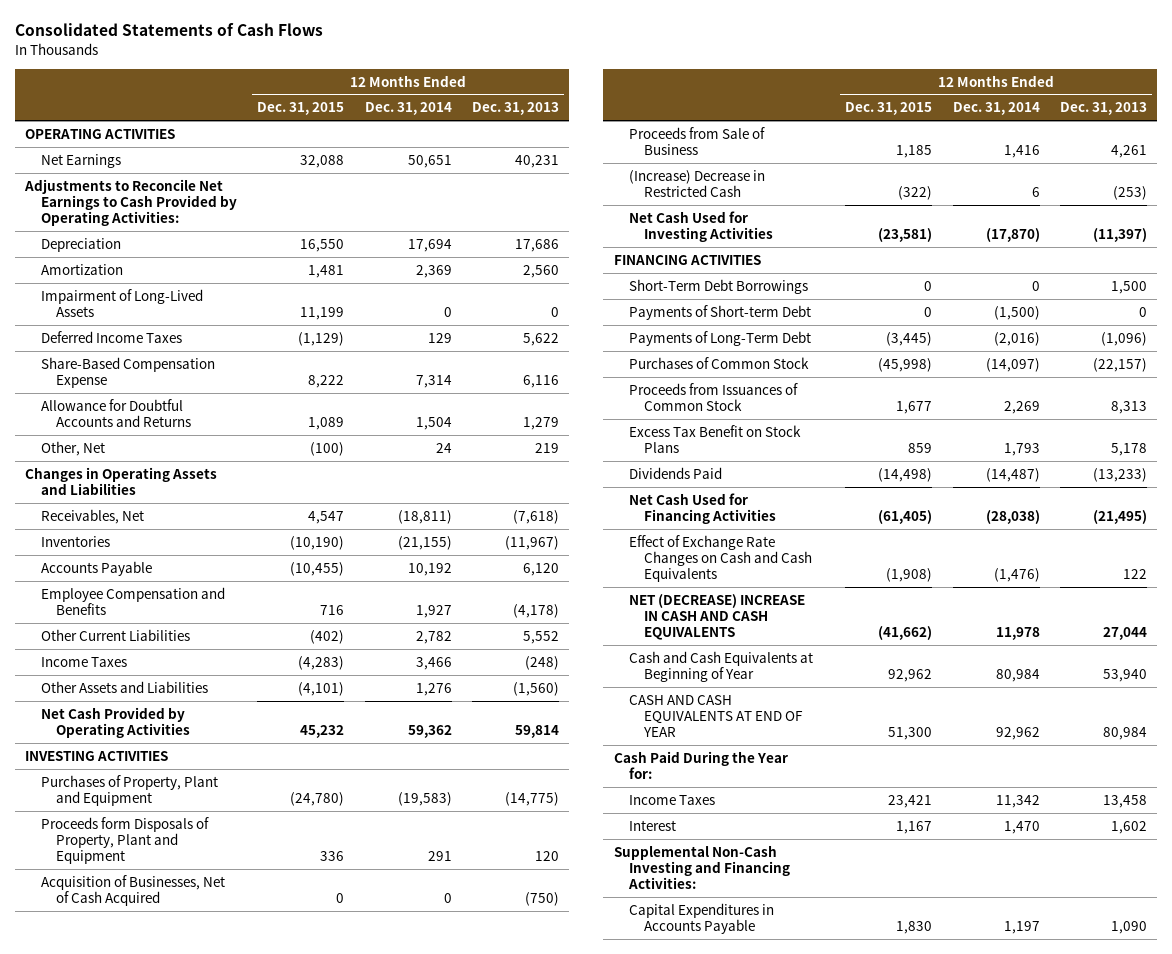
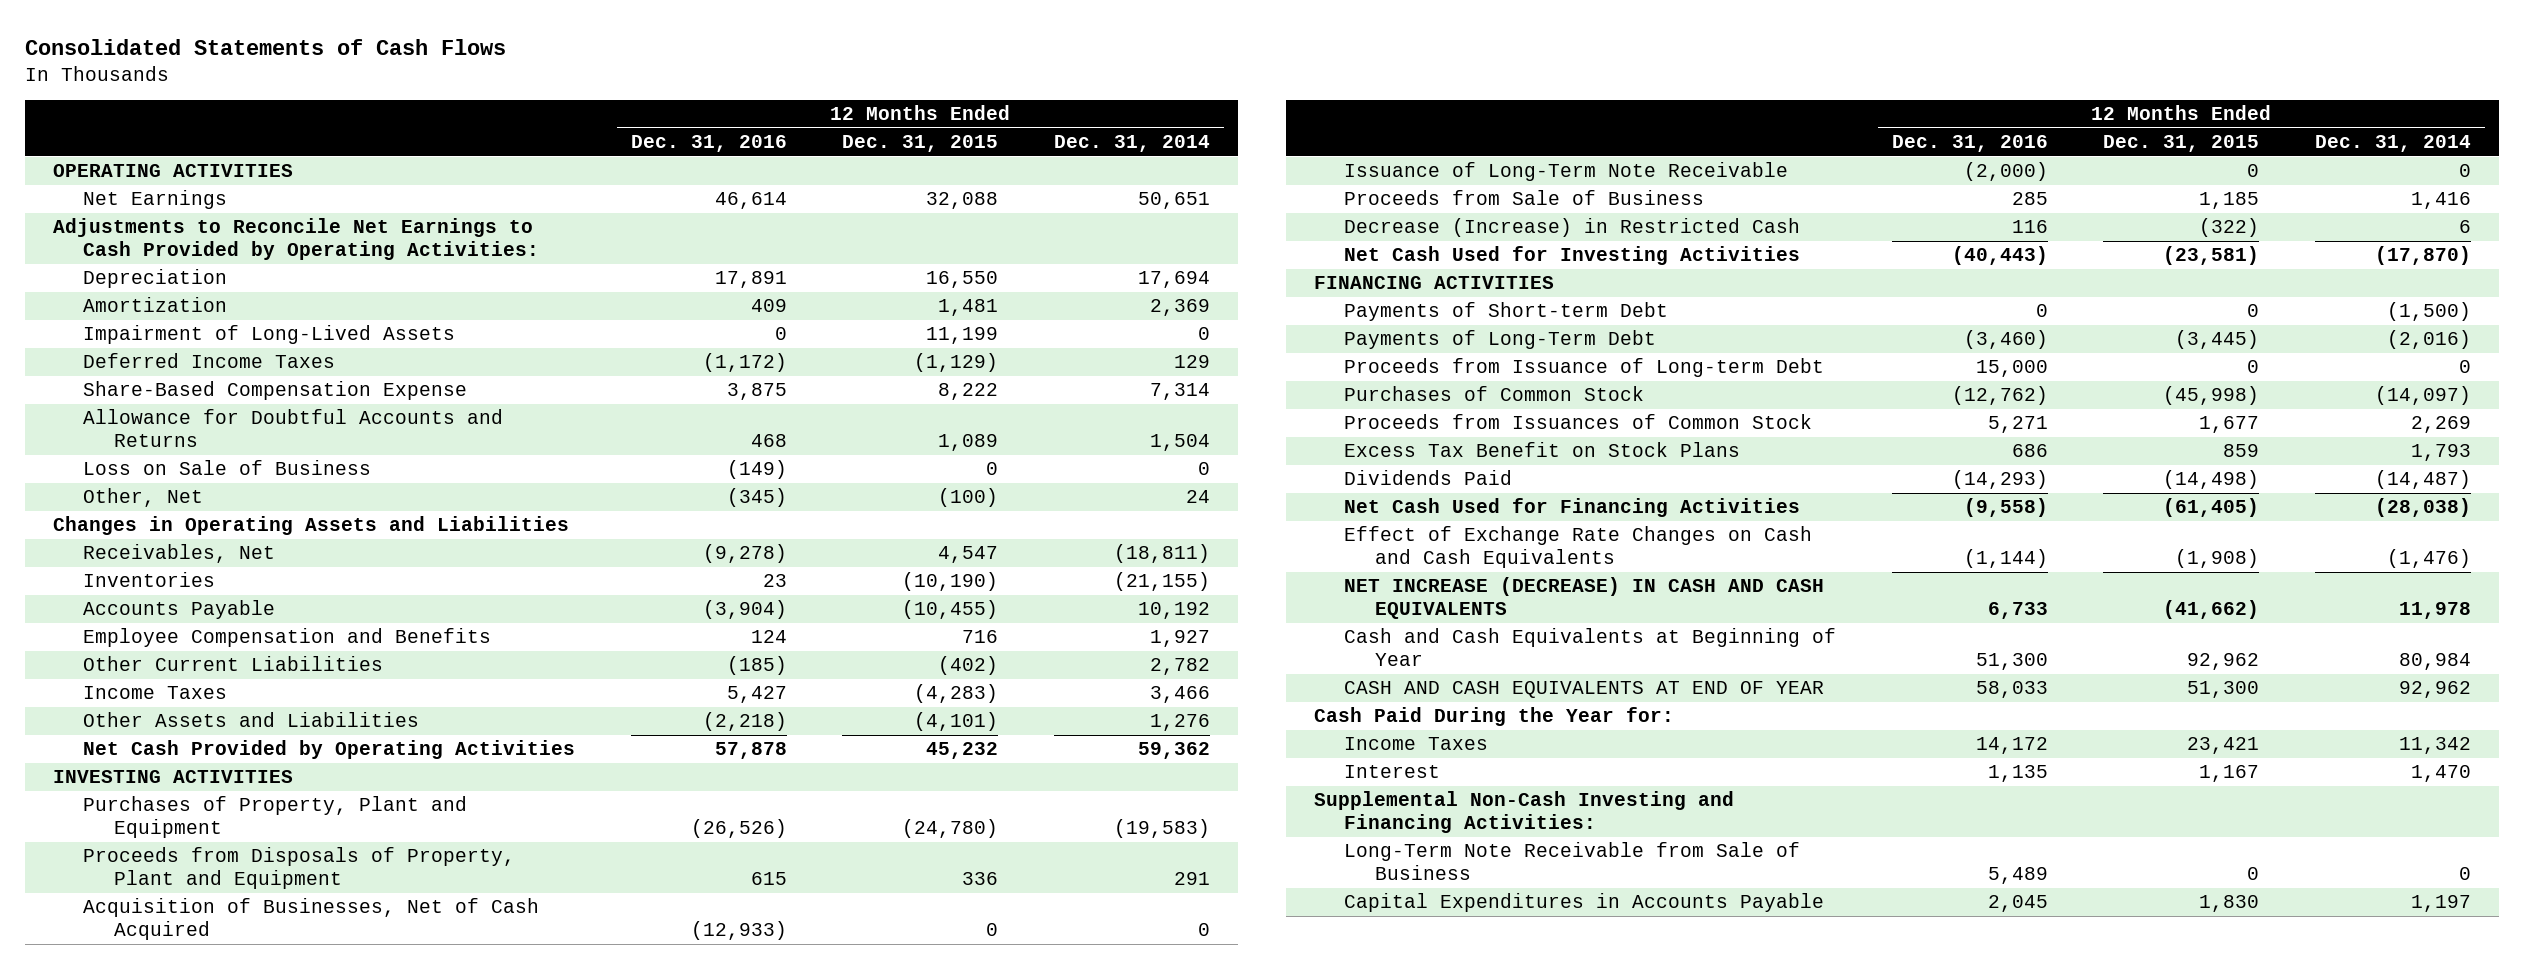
- | 12 Months Ended Dec. 31, 2015 | 12 Months Ended Dec. 31, 2014 | 12 Months Ended Dec. 31, 2013
+ | 12 Months Ended Dec. 31, 2016 | 12 Months Ended Dec. 31, 2015 | 12 Months Ended Dec. 31, 2014
+ Loss on Sale of Business | (149) | 0 | 0
- Proceeds form Disposals of Property, Plant and Equipment | 336 | 291 | 120
+ Proceeds from Disposals of Property, Plant and Equipment | 615 | 336 | 291
+ Issuance of Long-Term Note Receivable | (2,000) | 0 | 0
- (Increase) Decrease in Restricted Cash | (322) | 6 | (253)
+ Decrease (Increase) in Restricted Cash | 116 | (322) | 6
- Short-Term Debt Borrowings | 0 | 0 | 1,500
+ Proceeds from Issuance of Long-term Debt | 15,000 | 0 | 0
- NET (DECREASE) INCREASE IN CASH AND CASH EQUIVALENTS | (41,662) | 11,978 | 27,044
+ NET INCREASE (DECREASE) IN CASH AND CASH EQUIVALENTS | 6,733 | (41,662) | 11,978
+ Long-Term Note Receivable from Sale of Business | 5,489 | 0 | 0

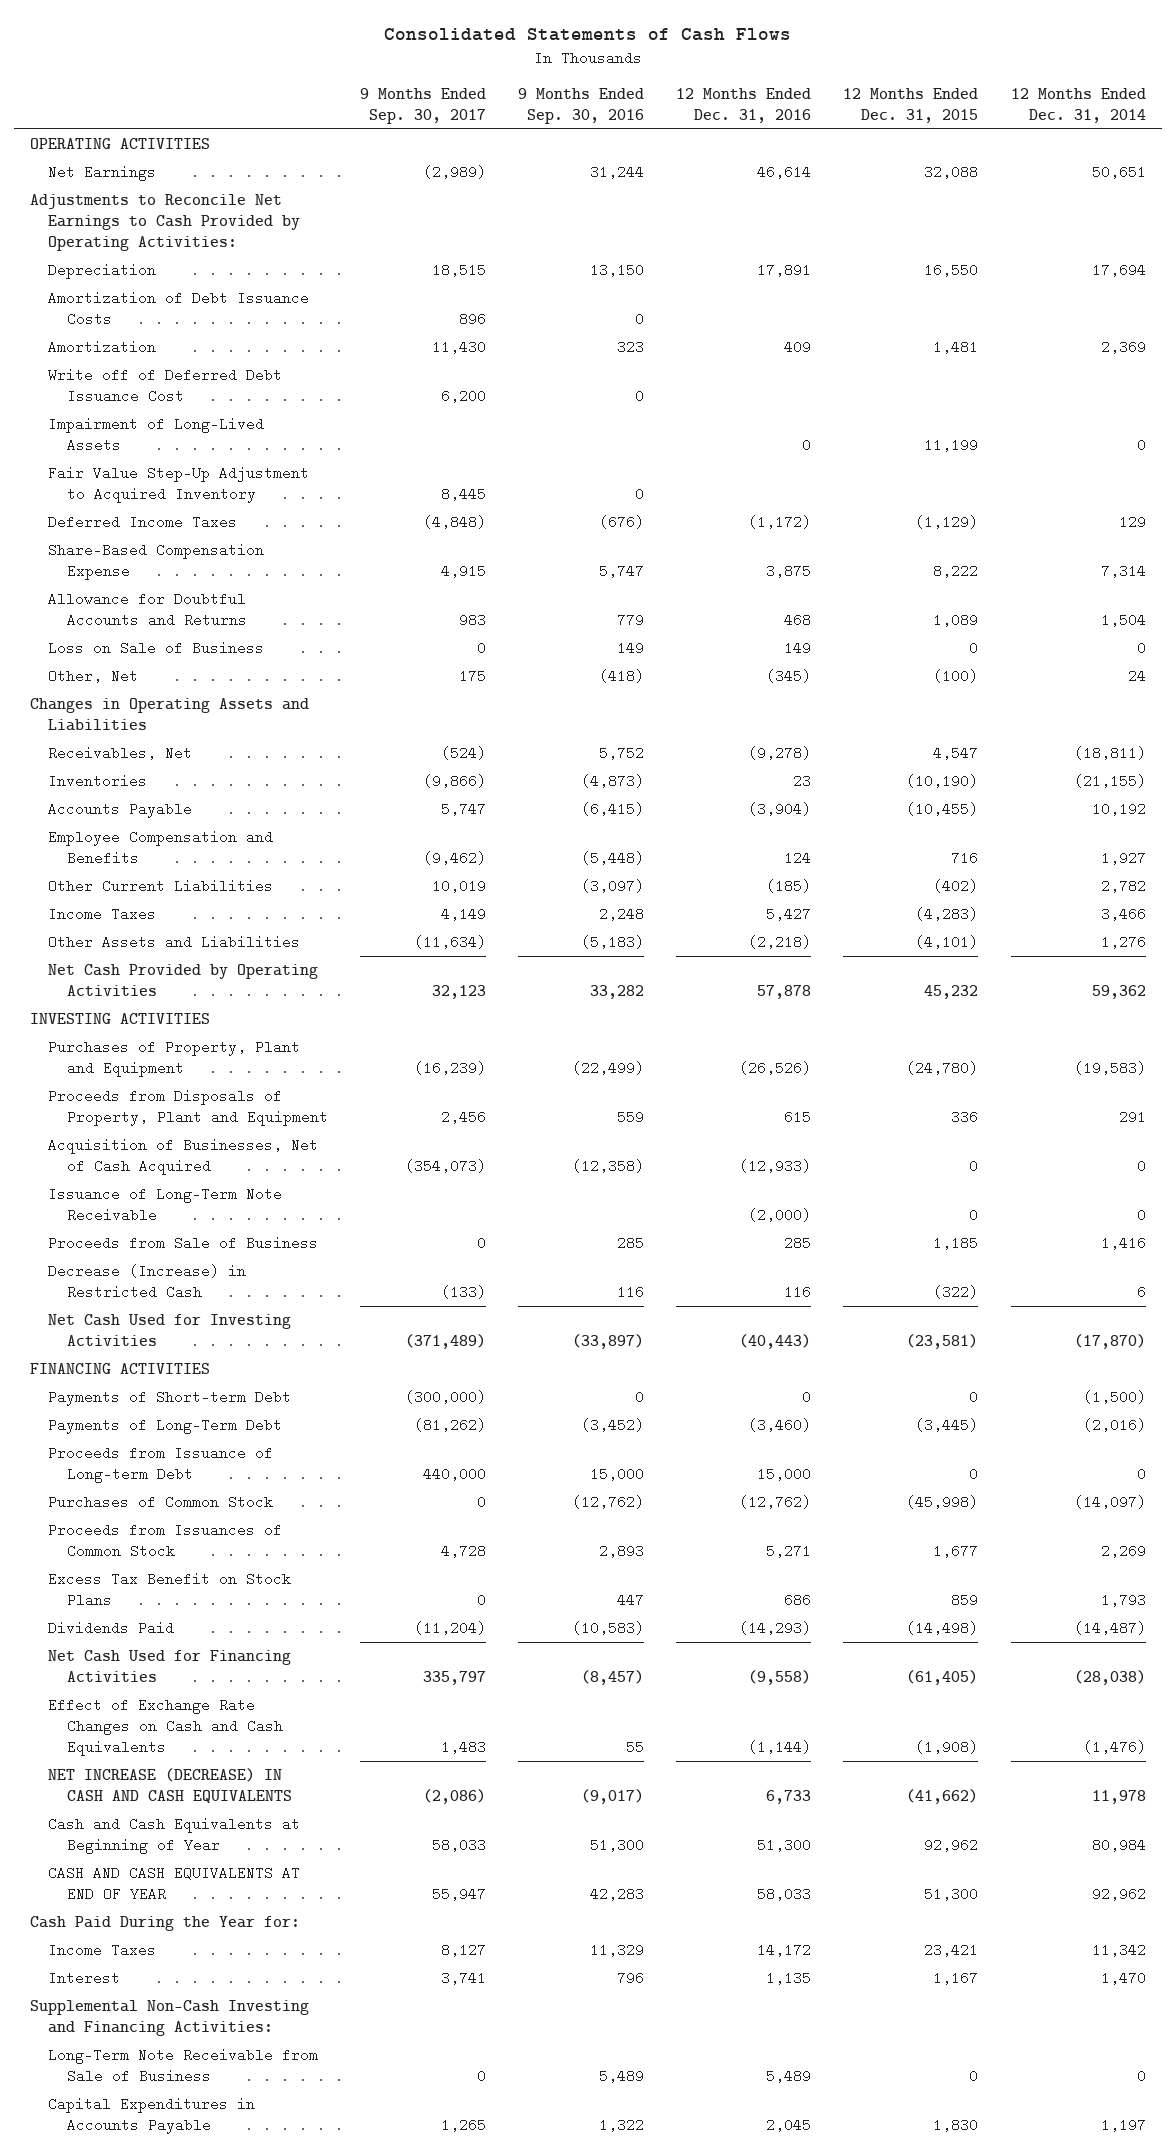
- | 12 Months Ended Dec. 31, 2016 | 12 Months Ended Dec. 31, 2015 | 12 Months Ended Dec. 31, 2014
+ | 9 Months Ended Sep. 30, 2017 | 9 Months Ended Sep. 30, 2016 | 12 Months Ended Dec. 31, 2016 | 12 Months Ended Dec. 31, 2015 | 12 Months Ended Dec. 31, 2014
+ Amortization of Debt Issuance Costs | 896 | 0 | | |
+ Write off of Deferred Debt Issuance Cost | 6,200 | 0 | | |
+ Fair Value Step-Up Adjustment to Acquired Inventory | 8,445 | 0 | | |
- Loss on Sale of Business | (149) | 0 | 0
+ Loss on Sale of Business | 0 | 149 | 149 | 0 | 0

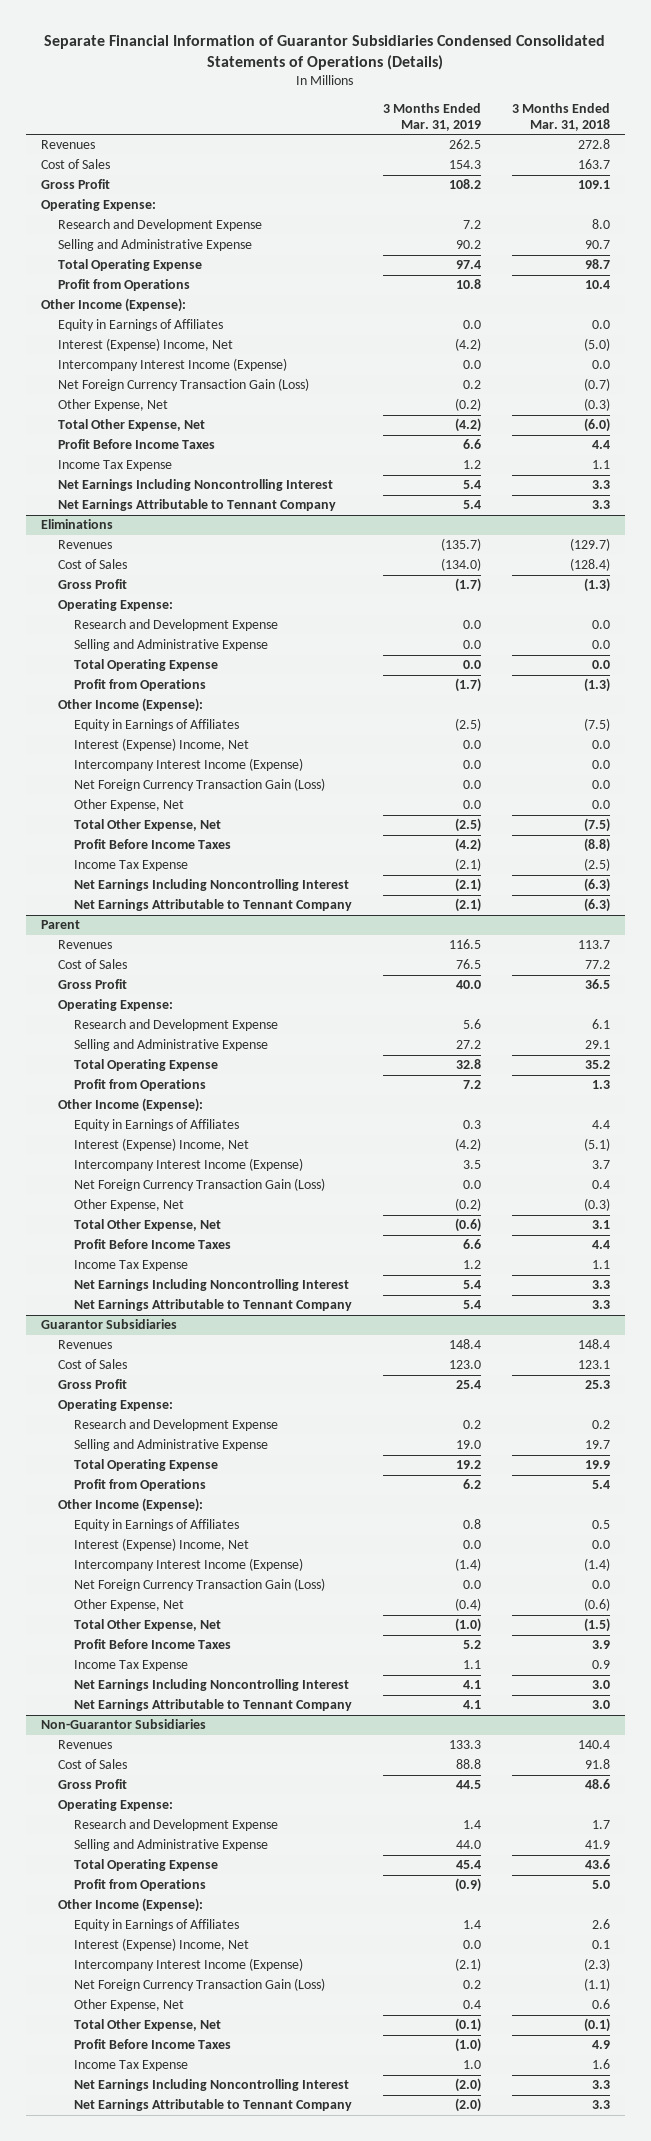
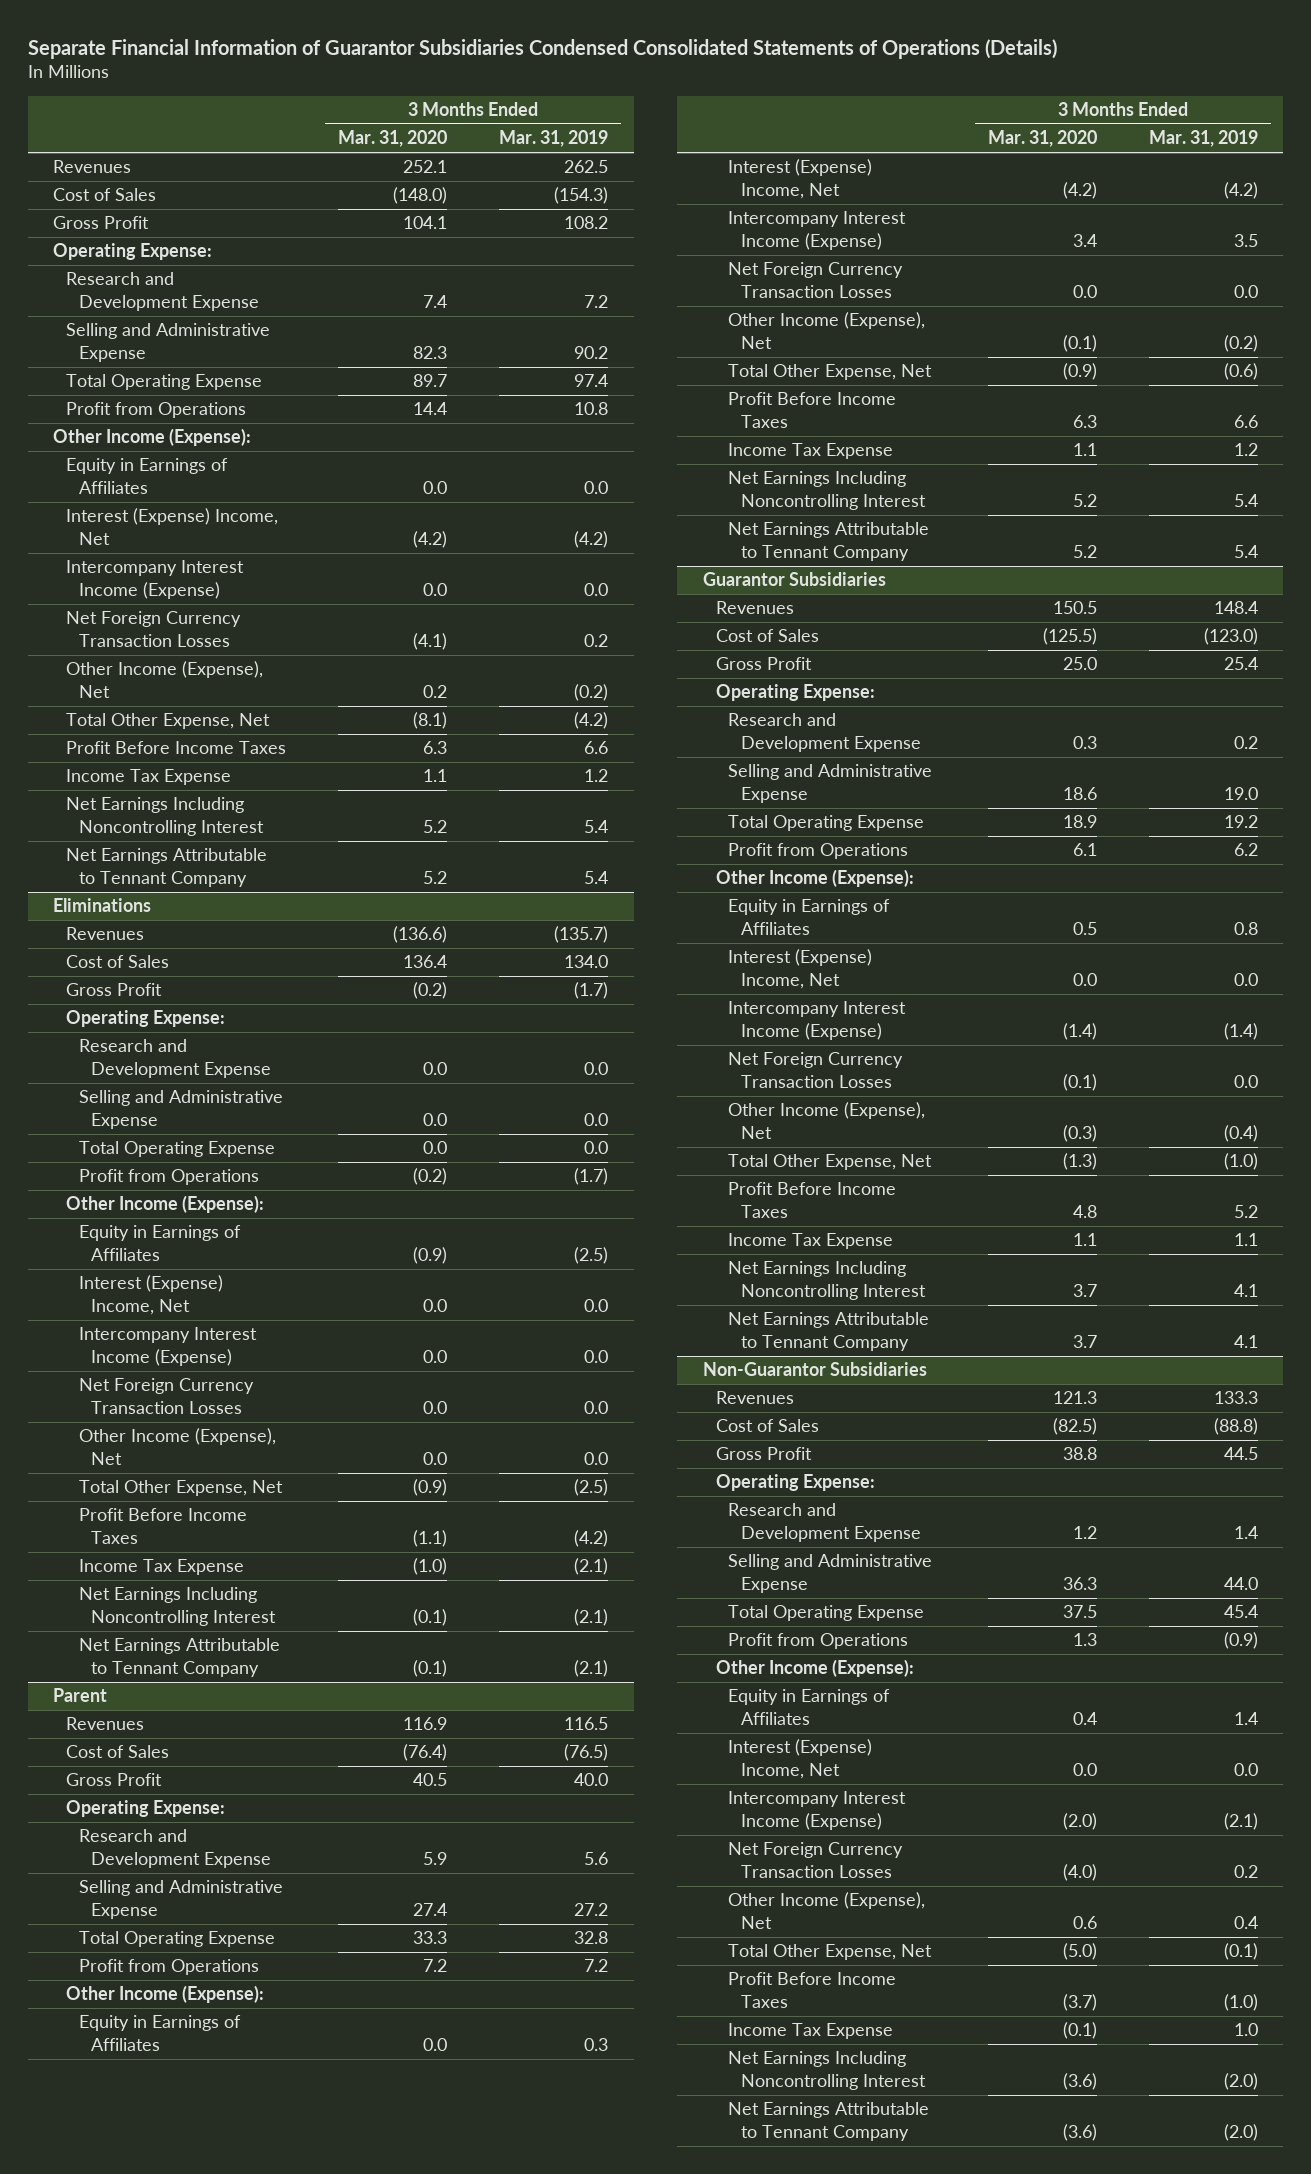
- | 3 Months Ended Mar. 31, 2019 | 3 Months Ended Mar. 31, 2018
+ | 3 Months Ended Mar. 31, 2020 | 3 Months Ended Mar. 31, 2019
- Cost of Sales | 154.3 | 163.7
+ Cost of Sales | (148.0) | (154.3)
- Net Foreign Currency Transaction Gain (Loss) | 0.2 | (0.7)
- Other Expense, Net | (0.2) | (0.3)
+ Net Foreign Currency Transaction Losses | (4.1) | 0.2
+ Other Income (Expense), Net | 0.2 | (0.2)
@ Eliminations
- Cost of Sales | (134.0) | (128.4)
+ Cost of Sales | 136.4 | 134.0
- Net Foreign Currency Transaction Gain (Loss) | 0.0 | 0.0
- Other Expense, Net | 0.0 | 0.0
+ Net Foreign Currency Transaction Losses | 0.0 | 0.0
+ Other Income (Expense), Net | 0.0 | 0.0
@ Parent
- Cost of Sales | 76.5 | 77.2
+ Cost of Sales | (76.4) | (76.5)
- Net Foreign Currency Transaction Gain (Loss) | 0.0 | 0.4
- Other Expense, Net | (0.2) | (0.3)
+ Net Foreign Currency Transaction Losses | 0.0 | 0.0
+ Other Income (Expense), Net | (0.1) | (0.2)
@ Guarantor Subsidiaries
- Cost of Sales | 123.0 | 123.1
+ Cost of Sales | (125.5) | (123.0)
- Net Foreign Currency Transaction Gain (Loss) | 0.0 | 0.0
- Other Expense, Net | (0.4) | (0.6)
+ Net Foreign Currency Transaction Losses | (0.1) | 0.0
+ Other Income (Expense), Net | (0.3) | (0.4)
@ Non-Guarantor Subsidiaries
- Cost of Sales | 88.8 | 91.8
+ Cost of Sales | (82.5) | (88.8)
- Net Foreign Currency Transaction Gain (Loss) | 0.2 | (1.1)
- Other Expense, Net | 0.4 | 0.6
+ Net Foreign Currency Transaction Losses | (4.0) | 0.2
+ Other Income (Expense), Net | 0.6 | 0.4

